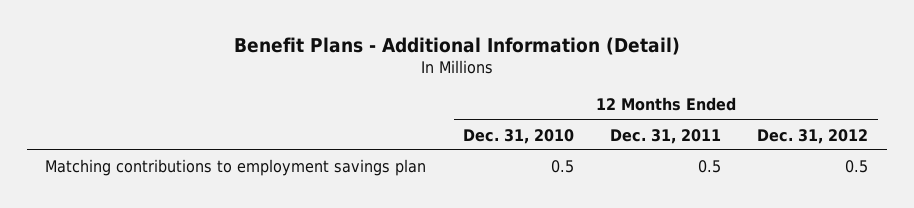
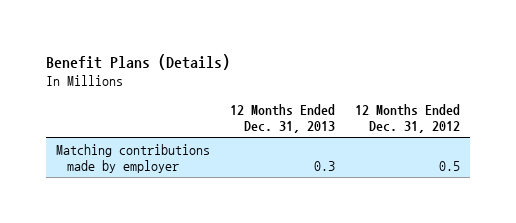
- Benefit Plans - Additional Information (Detail)
+ Benefit Plans (Details)
- | 12 Months Ended Dec. 31, 2010 | 12 Months Ended Dec. 31, 2011 | 12 Months Ended Dec. 31, 2012
+ | 12 Months Ended Dec. 31, 2013 | 12 Months Ended Dec. 31, 2012
- Matching contributions to employment savings plan | 0.5 | 0.5 | 0.5
+ Matching contributions made by employer | 0.3 | 0.5

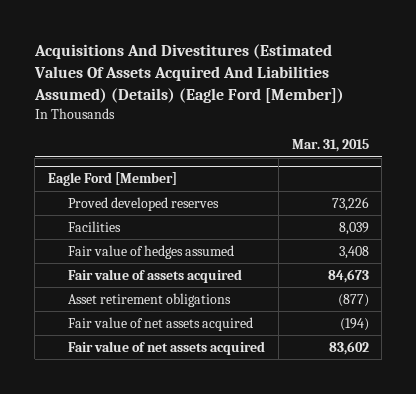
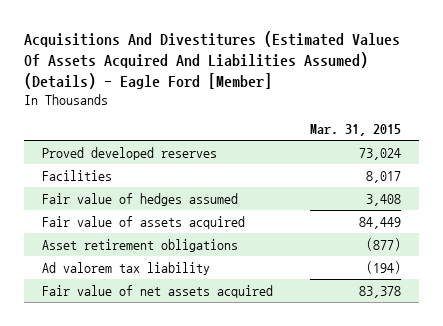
- Acquisitions And Divestitures (Estimated Values Of Assets Acquired And Liabilities Assumed) (Details) (Eagle Ford [Member])
+ Acquisitions And Divestitures (Estimated Values Of Assets Acquired And Liabilities Assumed) (Details) - Eagle Ford [Member]
- Eagle Ford [Member]
- Proved developed reserves | 73,226
- Facilities | 8,039
+ Proved developed reserves | 73,024
+ Facilities | 8,017
- Fair value of assets acquired | 84,673
+ Fair value of assets acquired | 84,449
- Fair value of net assets acquired | (194)
- Fair value of net assets acquired | 83,602
+ Ad valorem tax liability | (194)
+ Fair value of net assets acquired | 83,378

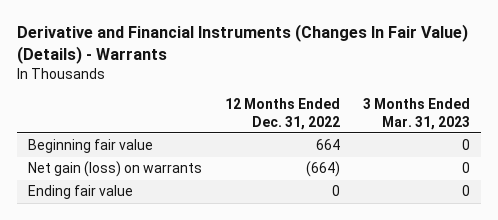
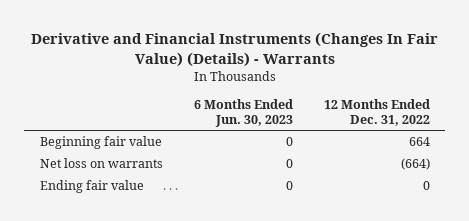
- | 12 Months Ended Dec. 31, 2022 | 3 Months Ended Mar. 31, 2023
+ | 6 Months Ended Jun. 30, 2023 | 12 Months Ended Dec. 31, 2022
- Net gain (loss) on warrants | (664) | 0
+ Net loss on warrants | 0 | (664)

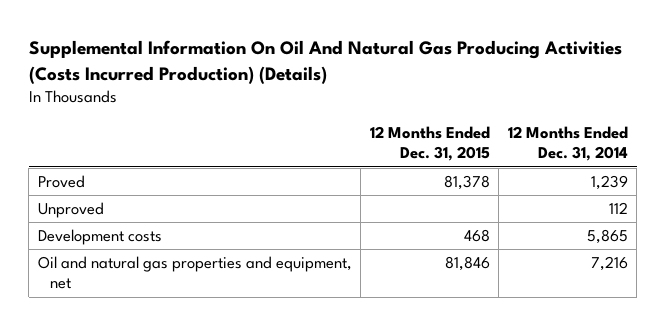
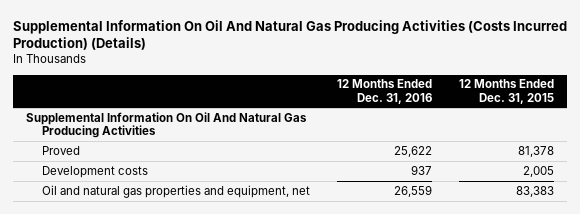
- | 12 Months Ended Dec. 31, 2015 | 12 Months Ended Dec. 31, 2014
+ | 12 Months Ended Dec. 31, 2016 | 12 Months Ended Dec. 31, 2015
+ Supplemental Information On Oil And Natural Gas Producing Activities
- Unproved | | 112
- Development costs | 468 | 5,865
- Oil and natural gas properties and equipment, net | 81,846 | 7,216
+ Development costs | 937 | 2,005
+ Oil and natural gas properties and equipment, net | 26,559 | 83,383

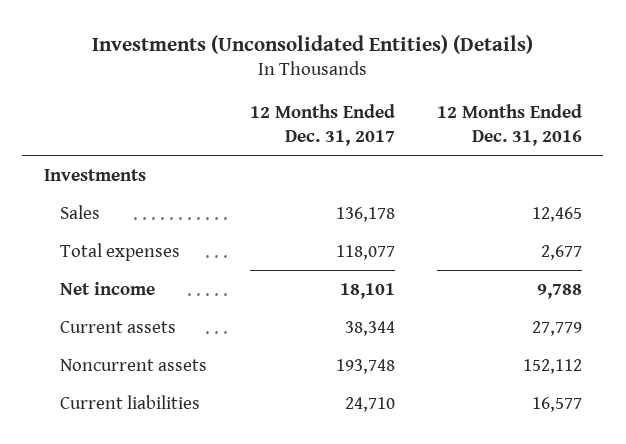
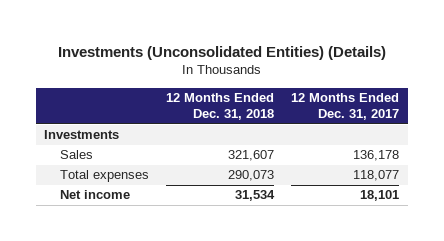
- | 12 Months Ended Dec. 31, 2017 | 12 Months Ended Dec. 31, 2016
+ | 12 Months Ended Dec. 31, 2018 | 12 Months Ended Dec. 31, 2017
- Current assets | 38,344 | 27,779
- Noncurrent assets | 193,748 | 152,112
- Current liabilities | 24,710 | 16,577

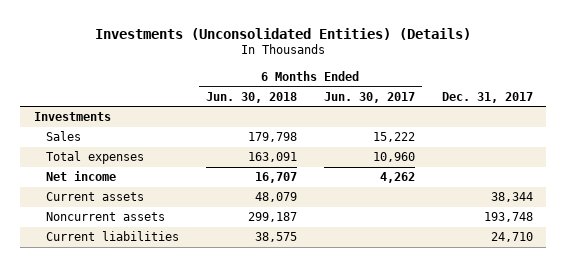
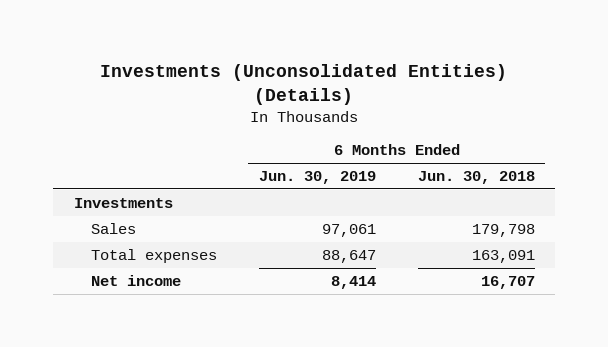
- | 6 Months Ended Jun. 30, 2018 | 6 Months Ended Jun. 30, 2017 | Dec. 31, 2017
+ | 6 Months Ended Jun. 30, 2019 | 6 Months Ended Jun. 30, 2018
- Current assets | 48,079 | | 38,344
- Noncurrent assets | 299,187 | | 193,748
- Current liabilities | 38,575 | | 24,710

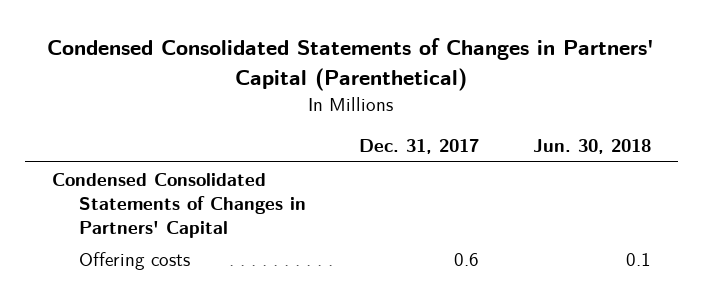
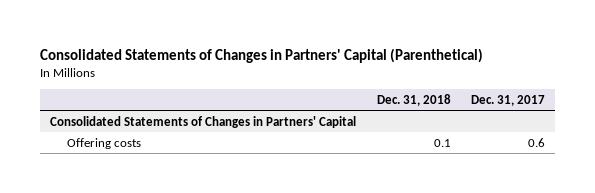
- Condensed Consolidated Statements of Changes in Partners' Capital (Parenthetical)
+ Consolidated Statements of Changes in Partners' Capital (Parenthetical)
- | Dec. 31, 2017 | Jun. 30, 2018
+ | Dec. 31, 2018 | Dec. 31, 2017
- Condensed Consolidated Statements of Changes in Partners' Capital
+ Consolidated Statements of Changes in Partners' Capital

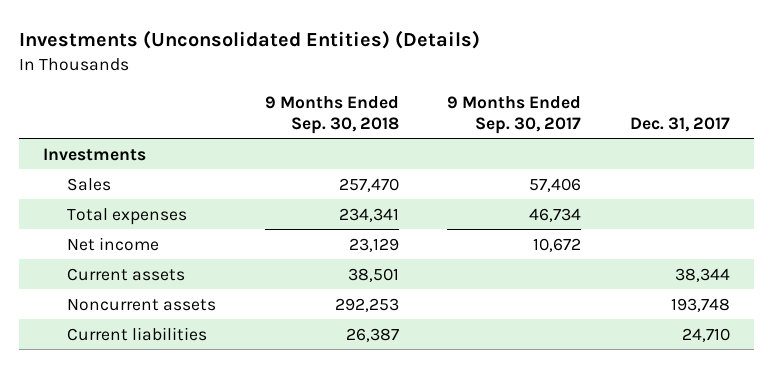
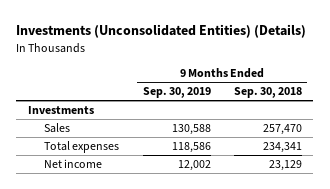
- | 9 Months Ended Sep. 30, 2018 | 9 Months Ended Sep. 30, 2017 | Dec. 31, 2017
+ | 9 Months Ended Sep. 30, 2019 | 9 Months Ended Sep. 30, 2018
- Current assets | 38,501 | | 38,344
- Noncurrent assets | 292,253 | | 193,748
- Current liabilities | 26,387 | | 24,710

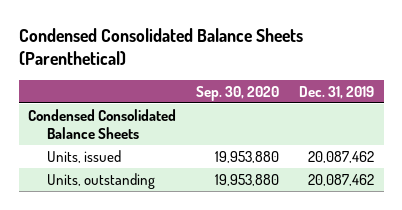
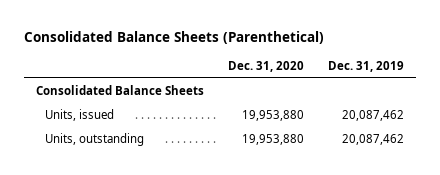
- Condensed Consolidated Balance Sheets (Parenthetical)
+ Consolidated Balance Sheets (Parenthetical)
- | Sep. 30, 2020 | Dec. 31, 2019
+ | Dec. 31, 2020 | Dec. 31, 2019
- Condensed Consolidated Balance Sheets
+ Consolidated Balance Sheets

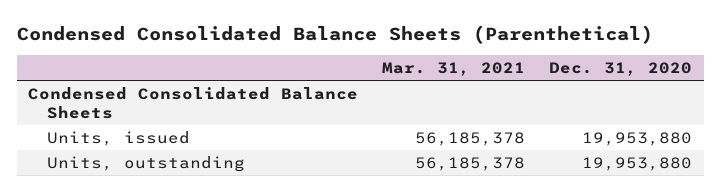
- Consolidated Balance Sheets (Parenthetical)
+ Condensed Consolidated Balance Sheets (Parenthetical)
- | Dec. 31, 2020 | Dec. 31, 2019
+ | Mar. 31, 2021 | Dec. 31, 2020
- Consolidated Balance Sheets
+ Condensed Consolidated Balance Sheets

